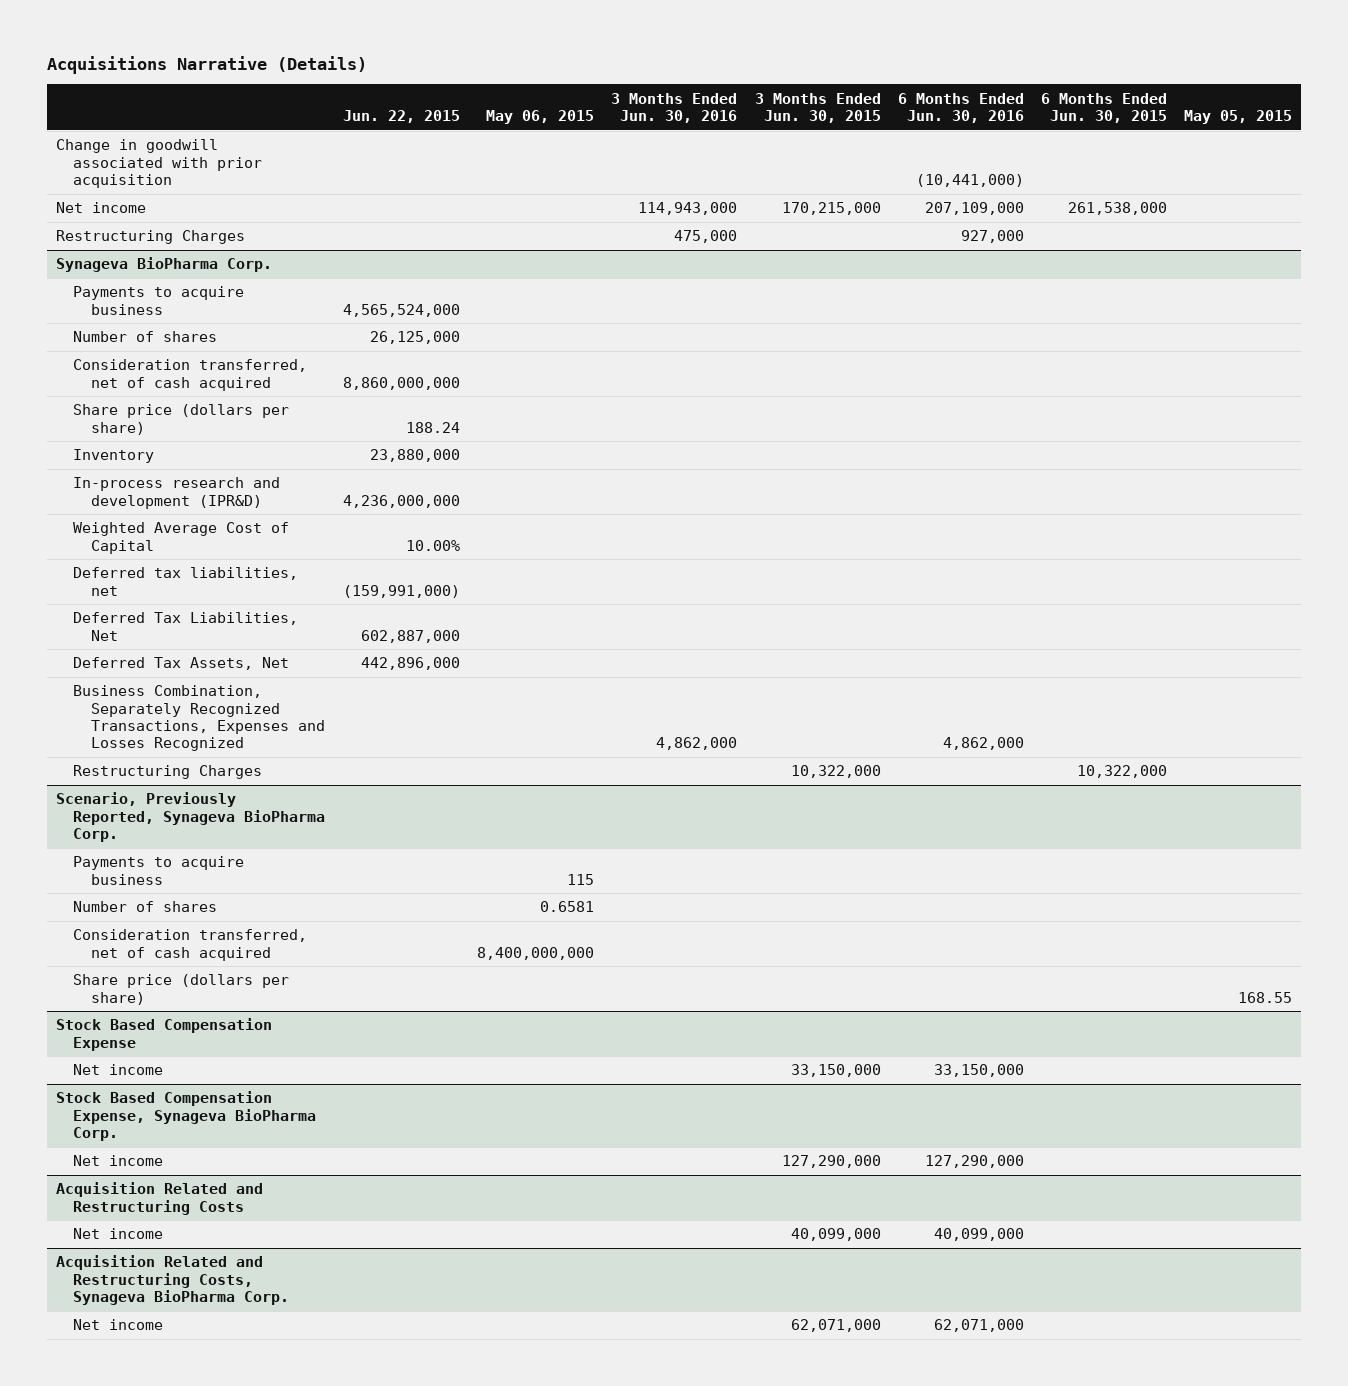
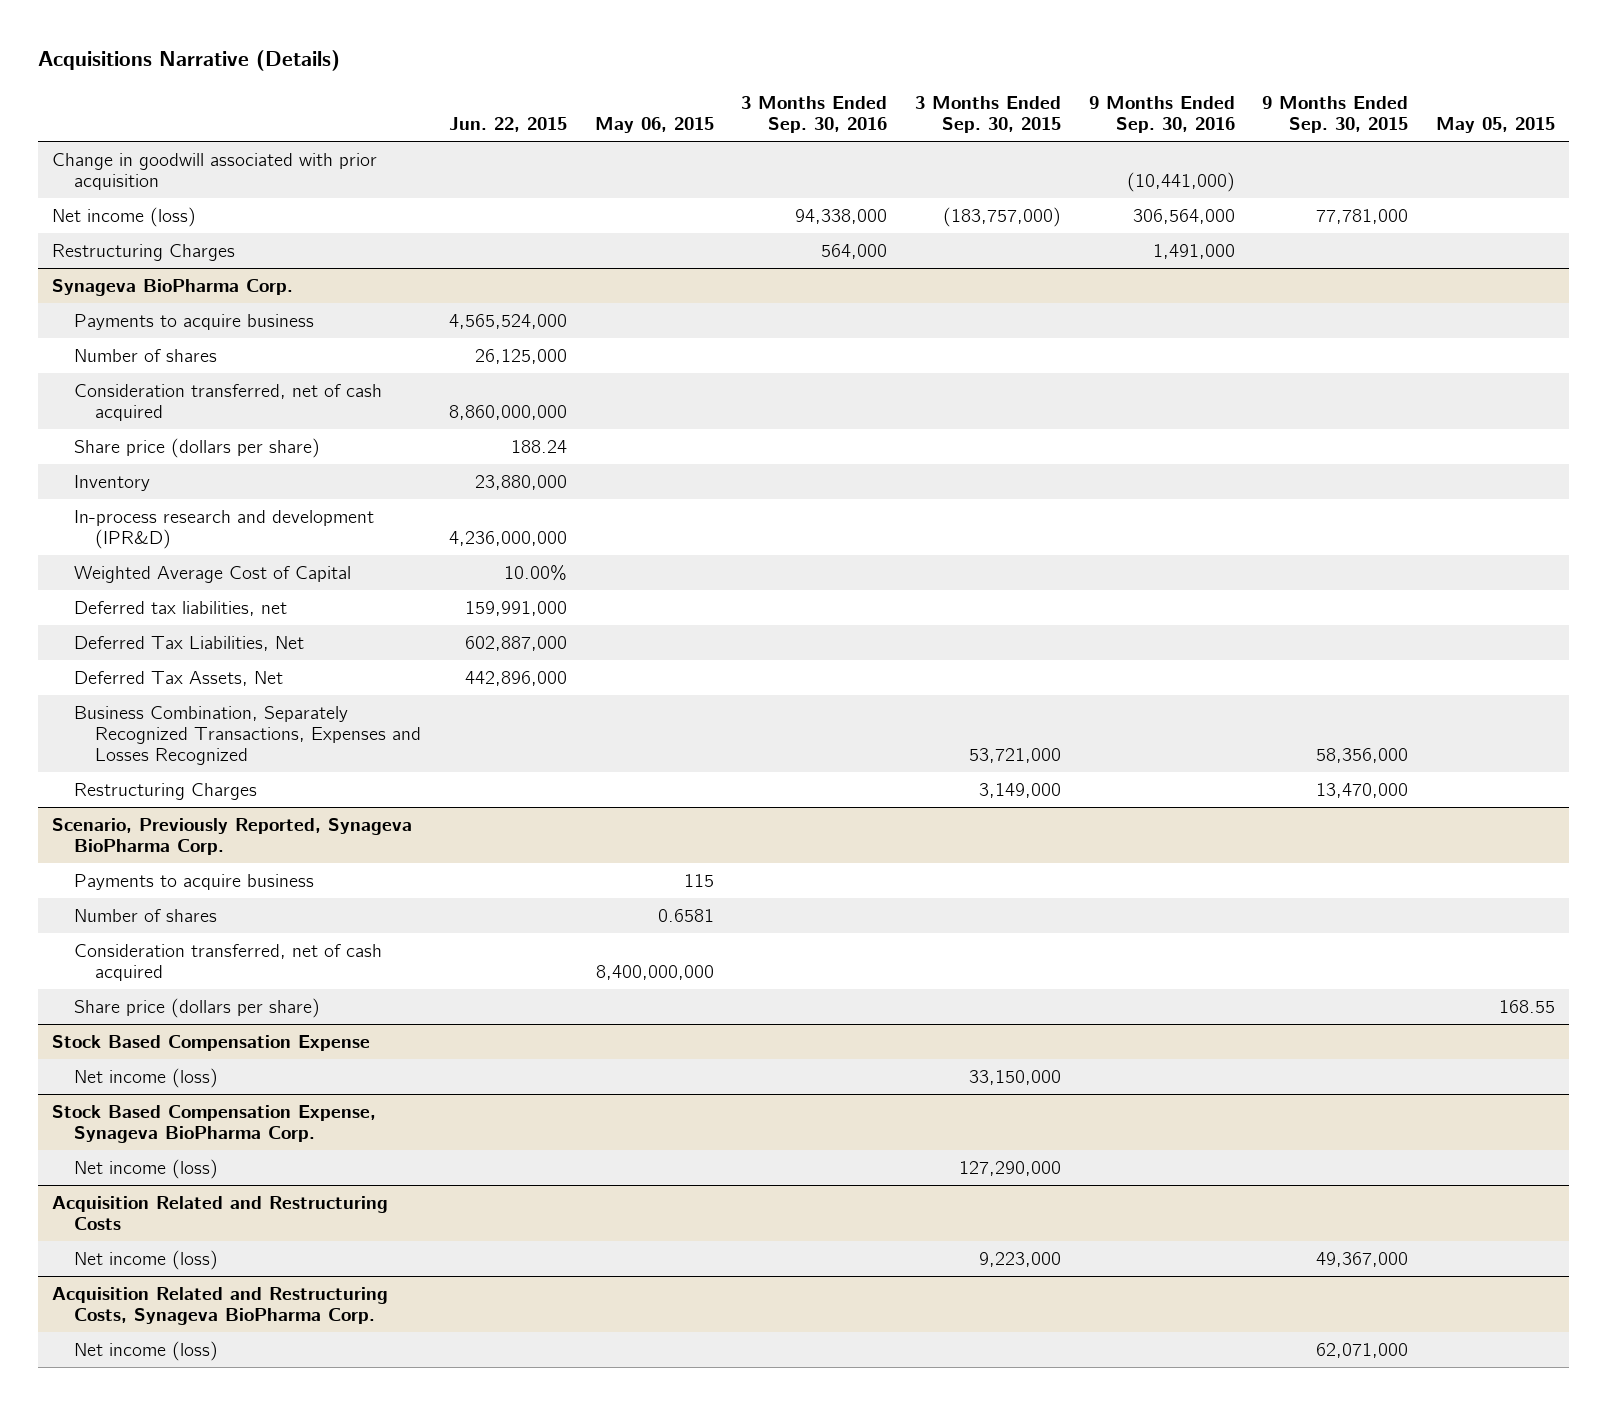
- | Jun. 22, 2015 | May 06, 2015 | 3 Months Ended Jun. 30, 2016 | 3 Months Ended Jun. 30, 2015 | 6 Months Ended Jun. 30, 2016 | 6 Months Ended Jun. 30, 2015 | May 05, 2015
+ | Jun. 22, 2015 | May 06, 2015 | 3 Months Ended Sep. 30, 2016 | 3 Months Ended Sep. 30, 2015 | 9 Months Ended Sep. 30, 2016 | 9 Months Ended Sep. 30, 2015 | May 05, 2015
- Net income | | | 114,943,000 | 170,215,000 | 207,109,000 | 261,538,000 |
+ Net income (loss) | | | 94,338,000 | (183,757,000) | 306,564,000 | 77,781,000 |
@ Synageva BioPharma Corp.
- Deferred tax liabilities, net | (159,991,000) | | | | | |
+ Deferred tax liabilities, net | 159,991,000 | | | | | |
@ Stock Based Compensation Expense
- Net income | | | | 33,150,000 | 33,150,000 | |
+ Net income (loss) | | | | 33,150,000 | | |
@ Stock Based Compensation Expense, Synageva BioPharma Corp.
- Net income | | | | 127,290,000 | 127,290,000 | |
+ Net income (loss) | | | | 127,290,000 | | |
@ Acquisition Related and Restructuring Costs
- Net income | | | | 40,099,000 | 40,099,000 | |
+ Net income (loss) | | | | 9,223,000 | | 49,367,000 |
@ Acquisition Related and Restructuring Costs, Synageva BioPharma Corp.
- Net income | | | | 62,071,000 | 62,071,000 | |
+ Net income (loss) | | | | | | 62,071,000 |

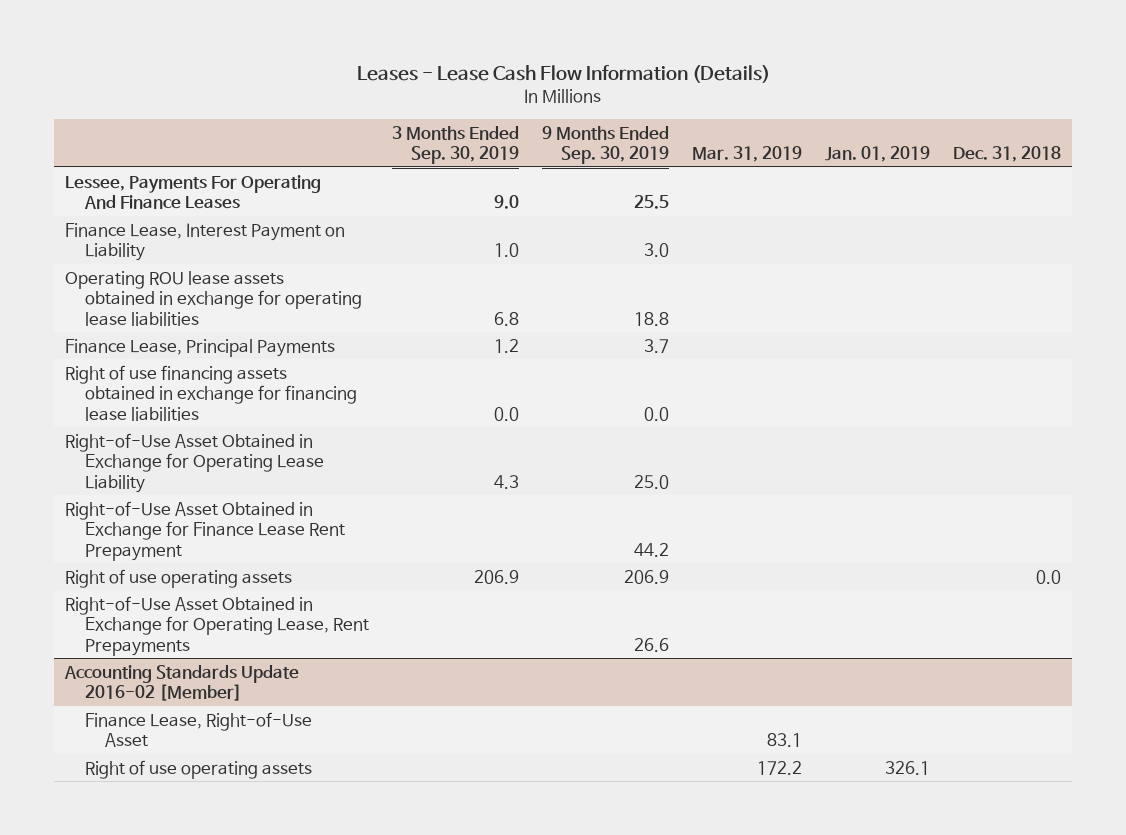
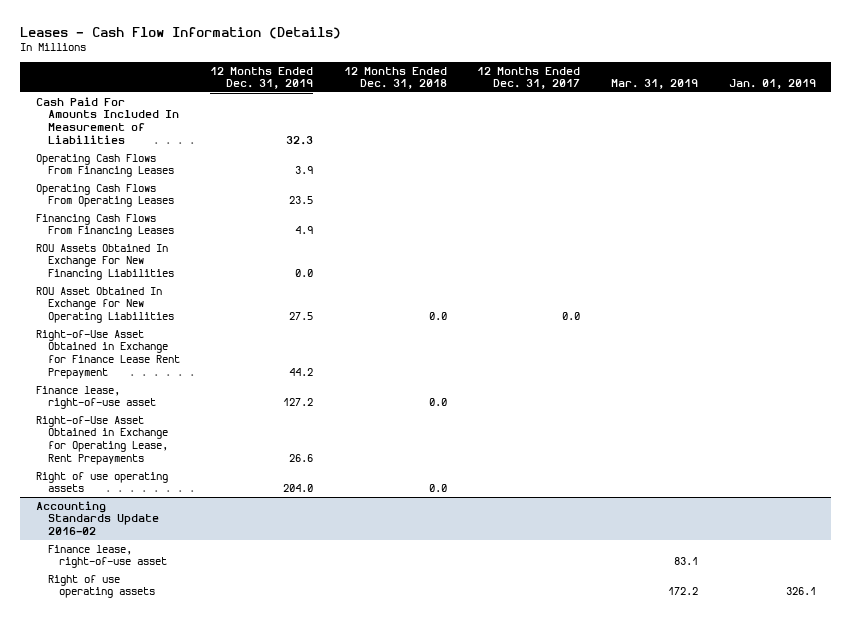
- Leases - Lease Cash Flow Information (Details)
+ Leases - Cash Flow Information (Details)
- | 3 Months Ended Sep. 30, 2019 | 9 Months Ended Sep. 30, 2019 | Mar. 31, 2019 | Jan. 01, 2019 | Dec. 31, 2018
+ | 12 Months Ended Dec. 31, 2019 | 12 Months Ended Dec. 31, 2018 | 12 Months Ended Dec. 31, 2017 | Mar. 31, 2019 | Jan. 01, 2019
- Lessee, Payments For Operating And Finance Leases | 9.0 | 25.5 | | |
- Finance Lease, Interest Payment on Liability | 1.0 | 3.0 | | |
- Operating ROU lease assets obtained in exchange for operating lease liabilities | 6.8 | 18.8 | | |
- Finance Lease, Principal Payments | 1.2 | 3.7 | | |
- Right of use financing assets obtained in exchange for financing lease liabilities | 0.0 | 0.0 | | |
- Right-of-Use Asset Obtained in Exchange for Operating Lease Liability | 4.3 | 25.0 | | |
+ Cash Paid For Amounts Included In Measurement of Liabilities | 32.3 | | | |
+ Operating Cash Flows From Financing Leases | 3.9 | | | |
+ Operating Cash Flows From Operating Leases | 23.5 | | | |
+ Financing Cash Flows From Financing Leases | 4.9 | | | |
+ ROU Assets Obtained In Exchange For New Financing Liabilities | 0.0 | | | |
+ ROU Asset Obtained In Exchange for New Operating Liabilities | 27.5 | 0.0 | 0.0 | |
+ Finance lease, right-of-use asset | 127.2 | 0.0 | | |
- Accounting Standards Update 2016-02 [Member]
- Finance Lease, Right-of-Use Asset | | | 83.1 | |
moved down: Right of use operating assets | 204.0 | 0.0 | | |
+ Accounting Standards Update 2016-02
+ Finance lease, right-of-use asset | | | | 83.1 |

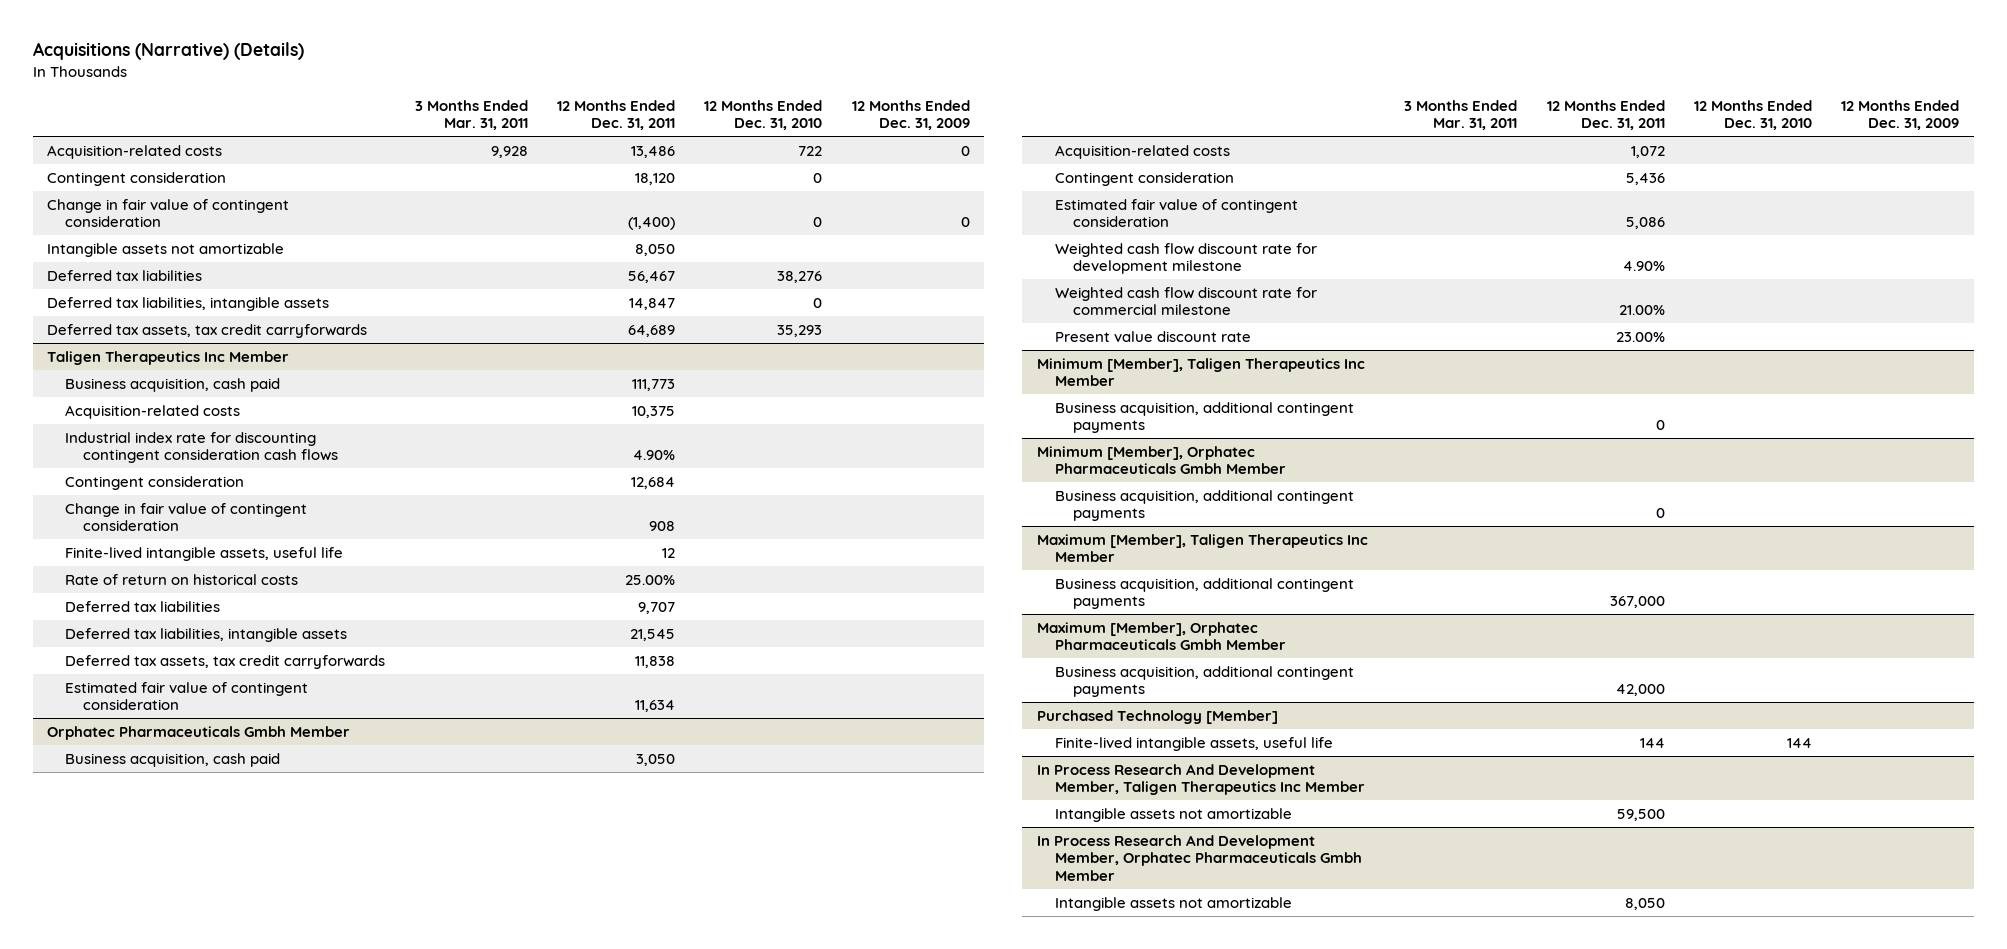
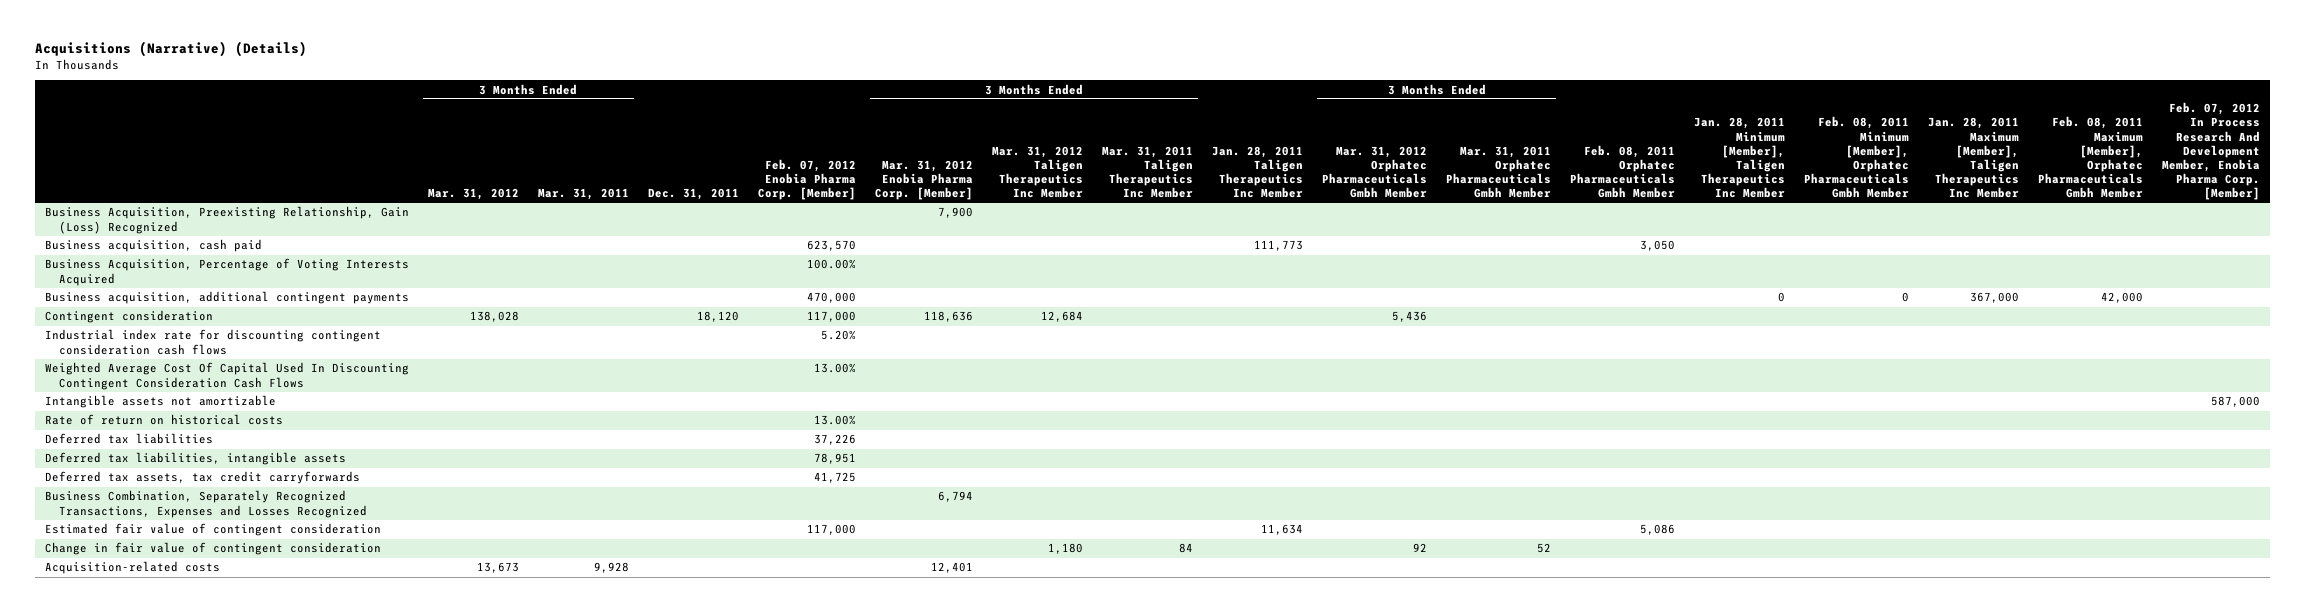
- | 3 Months Ended Mar. 31, 2011 | 12 Months Ended Dec. 31, 2011 | 12 Months Ended Dec. 31, 2010 | 12 Months Ended Dec. 31, 2009
+ | 3 Months Ended Mar. 31, 2012 | 3 Months Ended Mar. 31, 2011 | Dec. 31, 2011 | Feb. 07, 2012 Enobia Pharma Corp. [Member] | 3 Months Ended Mar. 31, 2012 Enobia Pharma Corp. [Member] | 3 Months Ended Mar. 31, 2012 Taligen Therapeutics Inc Member | 3 Months Ended Mar. 31, 2011 Taligen Therapeutics Inc Member | Jan. 28, 2011 Taligen Therapeutics Inc Member | 3 Months Ended Mar. 31, 2012 Orphatec Pharmaceuticals Gmbh Member | 3 Months Ended Mar. 31, 2011 Orphatec Pharmaceuticals Gmbh Member | Feb. 08, 2011 Orphatec Pharmaceuticals Gmbh Member | Jan. 28, 2011 Minimum [Member], Taligen Therapeutics Inc Member | Feb. 08, 2011 Minimum [Member], Orphatec Pharmaceuticals Gmbh Member | Jan. 28, 2011 Maximum [Member], Taligen Therapeutics Inc Member | Feb. 08, 2011 Maximum [Member], Orphatec Pharmaceuticals Gmbh Member | Feb. 07, 2012 In Process Research And Development Member, Enobia Pharma Corp. [Member]
+ Business Acquisition, Preexisting Relationship, Gain (Loss) Recognized | | | | | 7,900 | | | | | | | | | | |
+ Business acquisition, cash paid | | | | 623,570 | | | | 111,773 | | | 3,050 | | | | |
+ Business Acquisition, Percentage of Voting Interests Acquired | | | | 100.00% | | | | | | | | | | | |
+ Business acquisition, additional contingent payments | | | | 470,000 | | | | | | | | 0 | 0 | 367,000 | 42,000 |
+ Industrial index rate for discounting contingent consideration cash flows | | | | 5.20% | | | | | | | | | | | |
+ Weighted Average Cost Of Capital Used In Discounting Contingent Consideration Cash Flows | | | | 13.00% | | | | | | | | | | | |
+ Rate of return on historical costs | | | | 13.00% | | | | | | | | | | | |
- Taligen Therapeutics Inc Member
- Business acquisition, cash paid | | 111,773 | |
- Acquisition-related costs | | 10,375 | |
- Industrial index rate for discounting contingent consideration cash flows | | 4.90% | |
- Contingent consideration | | 12,684 | |
- Change in fair value of contingent consideration | | 908 | |
- Finite-lived intangible assets, useful life | | 12 | |
- Rate of return on historical costs | | 25.00% | |
- Deferred tax liabilities | | 9,707 | |
- Deferred tax liabilities, intangible assets | | 21,545 | |
- Deferred tax assets, tax credit carryforwards | | 11,838 | |
- Estimated fair value of contingent consideration | | 11,634 | |
- Orphatec Pharmaceuticals Gmbh Member
- Business acquisition, cash paid | | 3,050 | |
- Acquisition-related costs | | 1,072 | |
- Contingent consideration | | 5,436 | |
- Estimated fair value of contingent consideration | | 5,086 | |
- Weighted cash flow discount rate for development milestone | | 4.90% | |
- Weighted cash flow discount rate for commercial milestone | | 21.00% | |
- Present value discount rate | | 23.00% | |
- Minimum [Member], Taligen Therapeutics Inc Member
- Business acquisition, additional contingent payments | | 0 | |
- Minimum [Member], Orphatec Pharmaceuticals Gmbh Member
- Business acquisition, additional contingent payments | | 0 | |
- Maximum [Member], Taligen Therapeutics Inc Member
- Business acquisition, additional contingent payments | | 367,000 | |
- Maximum [Member], Orphatec Pharmaceuticals Gmbh Member
- Business acquisition, additional contingent payments | | 42,000 | |
- Purchased Technology [Member]
- Finite-lived intangible assets, useful life | | 144 | 144 |
- In Process Research And Development Member, Taligen Therapeutics Inc Member
- Intangible assets not amortizable | | 59,500 | |
- In Process Research And Development Member, Orphatec Pharmaceuticals Gmbh Member
- Intangible assets not amortizable | | 8,050 | |
+ Business Combination, Separately Recognized Transactions, Expenses and Losses Recognized | | | | | 6,794 | | | | | | | | | | |
+ Estimated fair value of contingent consideration | | | | 117,000 | | | | 11,634 | | | 5,086 | | | | |
moved down: Change in fair value of contingent consideration | | | | | | 1,180 | 84 | | 92 | 52 | | | | | |
moved down: Acquisition-related costs | 13,673 | 9,928 | | | 12,401 | | | | | | | | | | |

